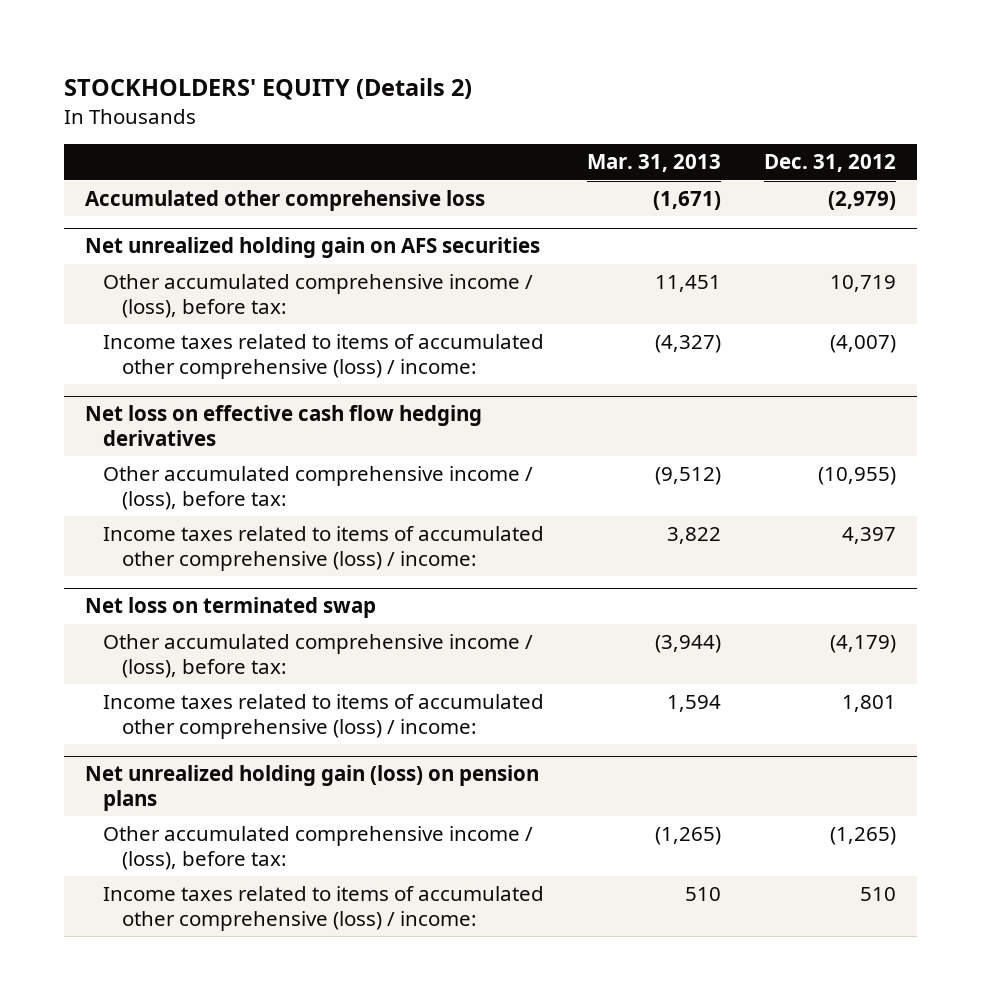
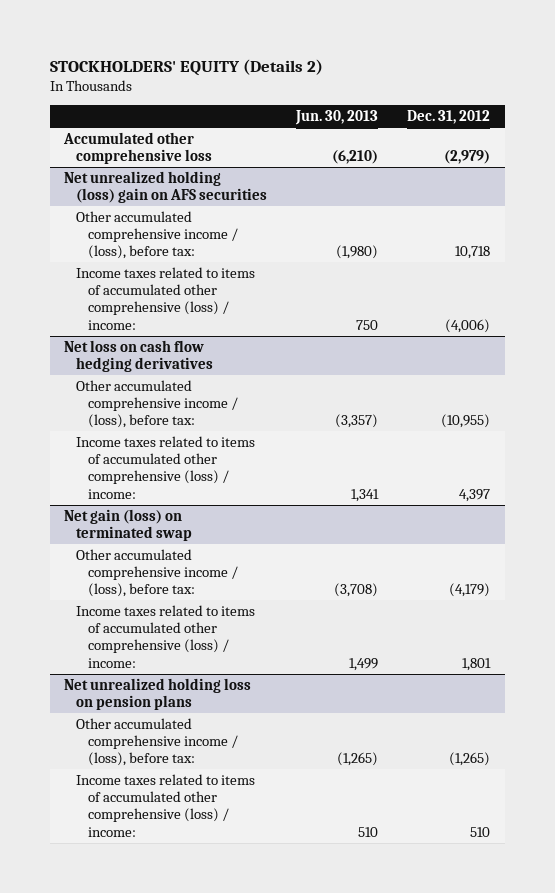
- | Mar. 31, 2013 | Dec. 31, 2012
+ | Jun. 30, 2013 | Dec. 31, 2012
- Net unrealized holding gain on AFS securities
- Other accumulated comprehensive income / (loss), before tax: | 11,451 | 10,719
- Income taxes related to items of accumulated other comprehensive (loss) / income: | (4,327) | (4,007)
- Net loss on effective cash flow hedging derivatives
+ Net unrealized holding (loss) gain on AFS securities
+ Other accumulated comprehensive income / (loss), before tax: | (1,980) | 10,718
+ Income taxes related to items of accumulated other comprehensive (loss) / income: | 750 | (4,006)
+ Net loss on cash flow hedging derivatives
- Net loss on terminated swap
+ Net gain (loss) on terminated swap
- Net unrealized holding gain (loss) on pension plans
+ Net unrealized holding loss on pension plans

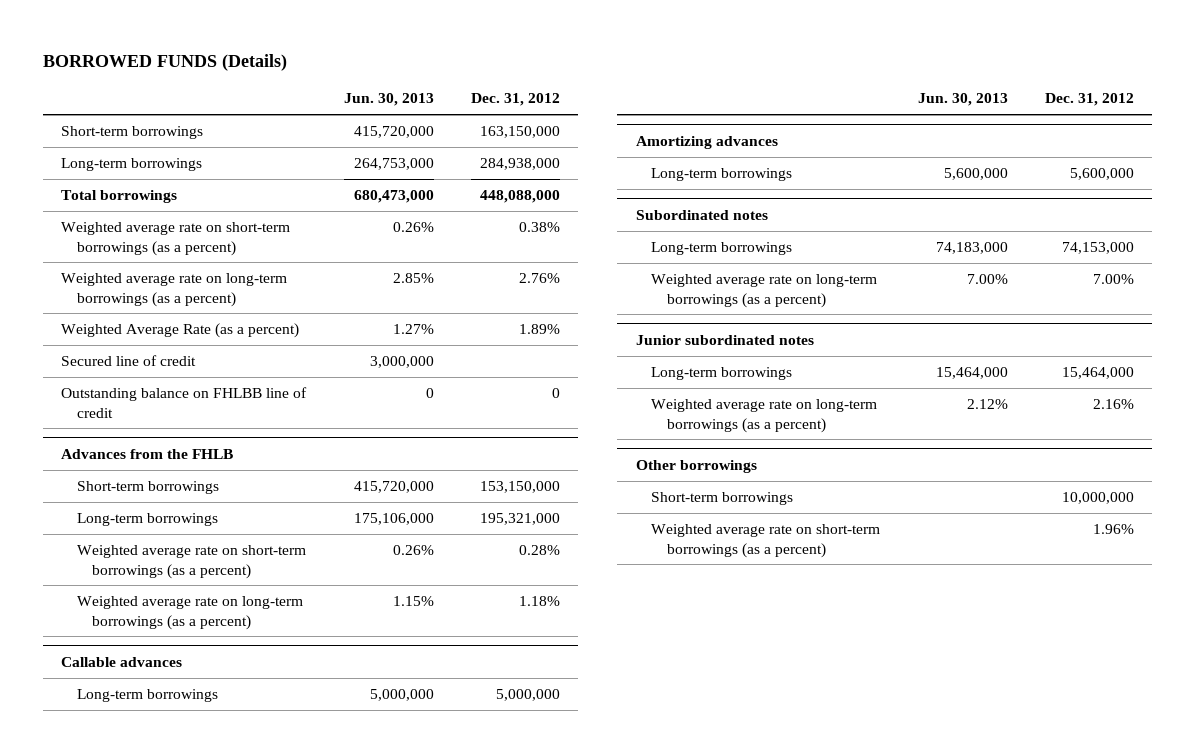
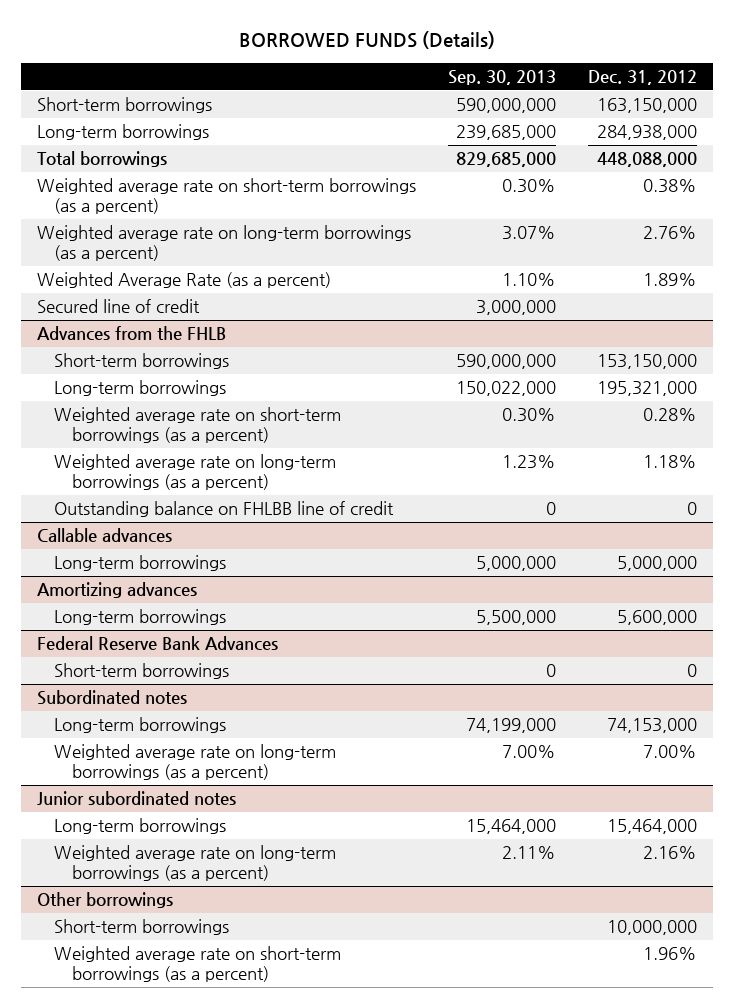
- | Jun. 30, 2013 | Dec. 31, 2012
+ | Sep. 30, 2013 | Dec. 31, 2012
- Outstanding balance on FHLBB line of credit | 0 | 0
@ Advances from the FHLB
+ Outstanding balance on FHLBB line of credit | 0 | 0
+ Federal Reserve Bank Advances
+ Short-term borrowings | 0 | 0

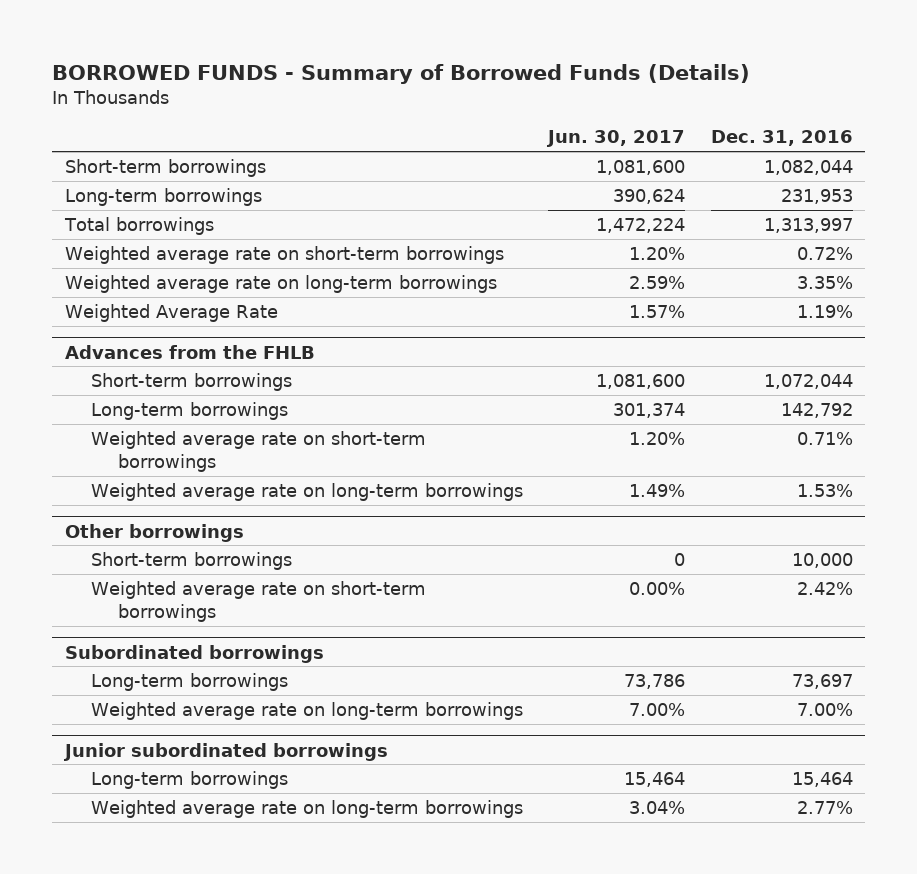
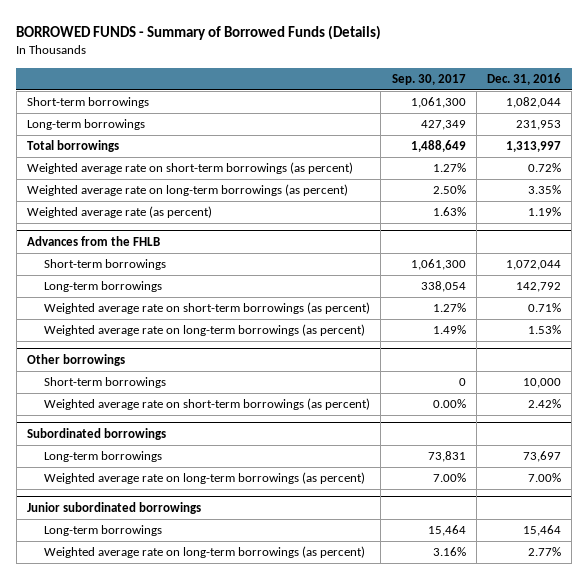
- | Jun. 30, 2017 | Dec. 31, 2016
+ | Sep. 30, 2017 | Dec. 31, 2016
- Weighted average rate on short-term borrowings | 1.20% | 0.72%
- Weighted average rate on long-term borrowings | 2.59% | 3.35%
- Weighted Average Rate | 1.57% | 1.19%
+ Weighted average rate on short-term borrowings (as percent) | 1.27% | 0.72%
+ Weighted average rate on long-term borrowings (as percent) | 2.50% | 3.35%
+ Weighted average rate (as percent) | 1.63% | 1.19%
@ Advances from the FHLB
- Weighted average rate on short-term borrowings | 1.20% | 0.71%
- Weighted average rate on long-term borrowings | 1.49% | 1.53%
+ Weighted average rate on short-term borrowings (as percent) | 1.27% | 0.71%
+ Weighted average rate on long-term borrowings (as percent) | 1.49% | 1.53%
@ Other borrowings
- Weighted average rate on short-term borrowings | 0.00% | 2.42%
+ Weighted average rate on short-term borrowings (as percent) | 0.00% | 2.42%
@ Subordinated borrowings
- Weighted average rate on long-term borrowings | 7.00% | 7.00%
+ Weighted average rate on long-term borrowings (as percent) | 7.00% | 7.00%
@ Junior subordinated borrowings
- Weighted average rate on long-term borrowings | 3.04% | 2.77%
+ Weighted average rate on long-term borrowings (as percent) | 3.16% | 2.77%

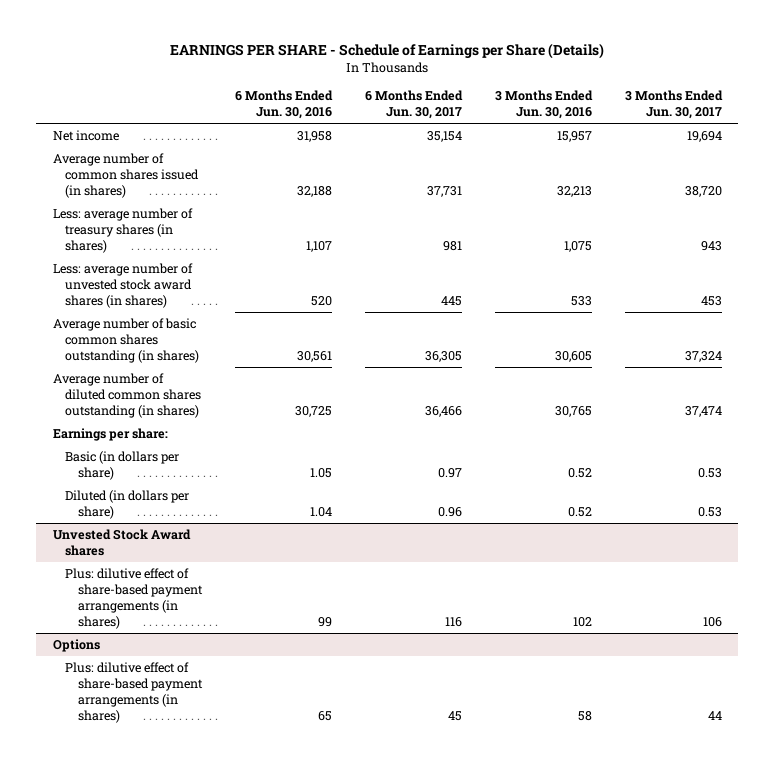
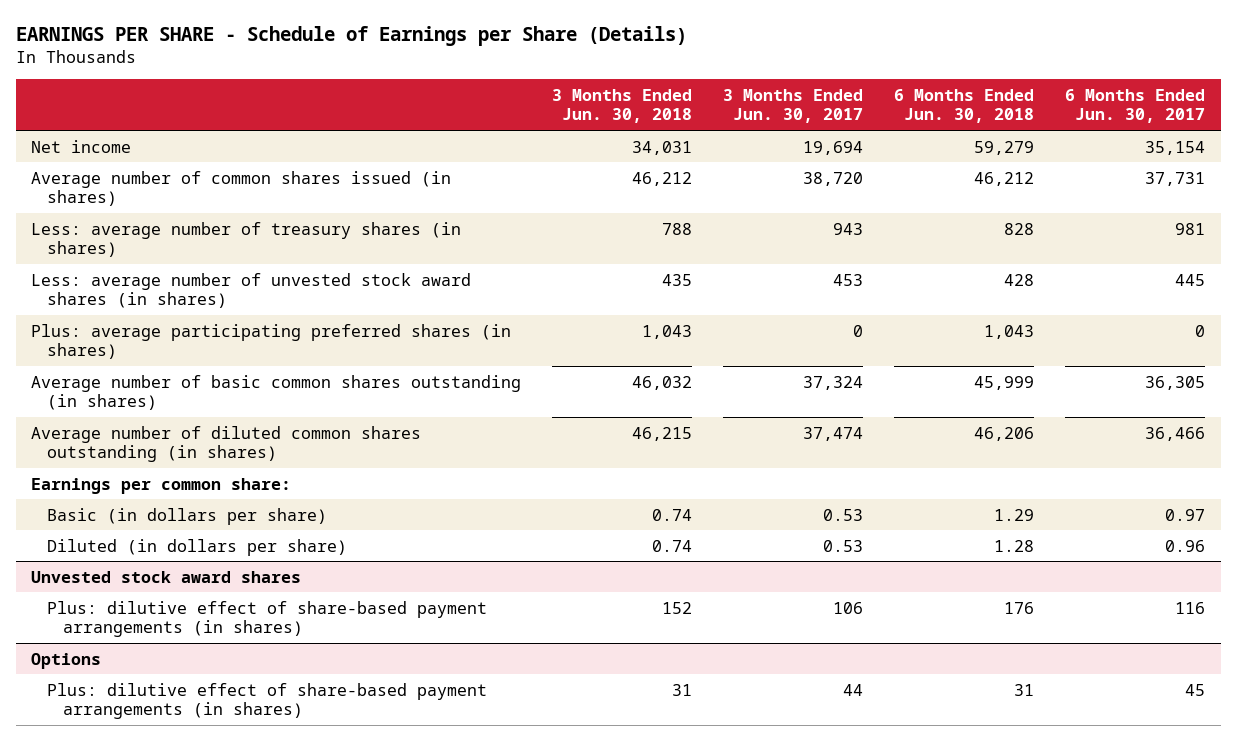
- | 6 Months Ended Jun. 30, 2016 | 6 Months Ended Jun. 30, 2017 | 3 Months Ended Jun. 30, 2016 | 3 Months Ended Jun. 30, 2017
+ | 3 Months Ended Jun. 30, 2018 | 3 Months Ended Jun. 30, 2017 | 6 Months Ended Jun. 30, 2018 | 6 Months Ended Jun. 30, 2017
+ Plus: average participating preferred shares (in shares) | 1,043 | 0 | 1,043 | 0
- Earnings per share:
+ Earnings per common share:
- Unvested Stock Award shares
+ Unvested stock award shares

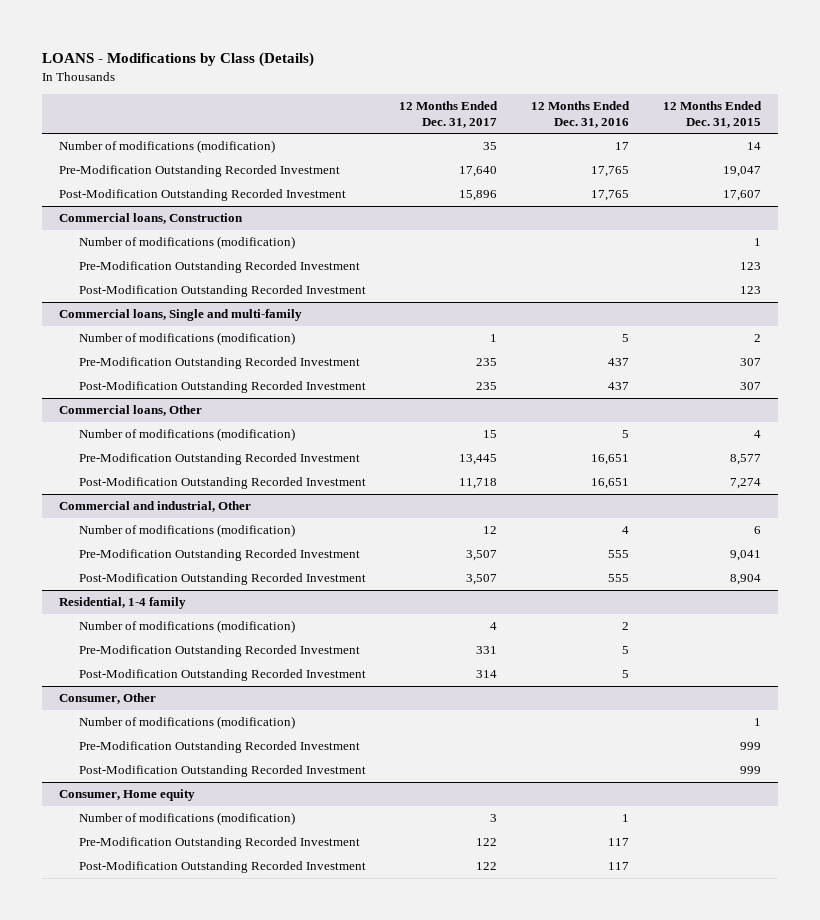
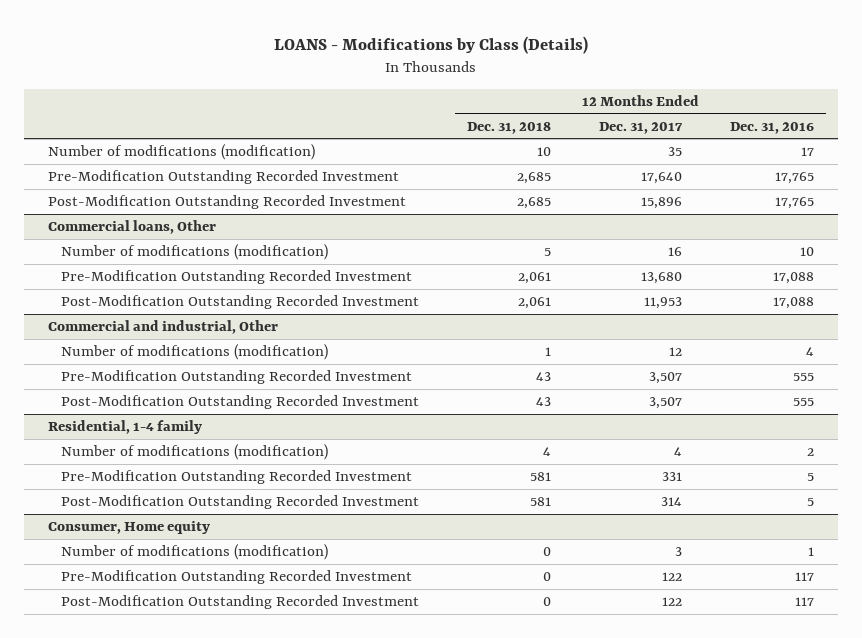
- | 12 Months Ended Dec. 31, 2017 | 12 Months Ended Dec. 31, 2016 | 12 Months Ended Dec. 31, 2015
+ | 12 Months Ended Dec. 31, 2018 | 12 Months Ended Dec. 31, 2017 | 12 Months Ended Dec. 31, 2016
- Commercial loans, Construction
- Number of modifications (modification) | | | 1
- Pre-Modification Outstanding Recorded Investment | | | 123
- Post-Modification Outstanding Recorded Investment | | | 123
- Commercial loans, Single and multi-family
- Number of modifications (modification) | 1 | 5 | 2
- Pre-Modification Outstanding Recorded Investment | 235 | 437 | 307
- Post-Modification Outstanding Recorded Investment | 235 | 437 | 307
@ Commercial loans, Other
- Number of modifications (modification) | 15 | 5 | 4
- Pre-Modification Outstanding Recorded Investment | 13,445 | 16,651 | 8,577
- Post-Modification Outstanding Recorded Investment | 11,718 | 16,651 | 7,274
+ Number of modifications (modification) | 5 | 16 | 10
+ Pre-Modification Outstanding Recorded Investment | 2,061 | 13,680 | 17,088
+ Post-Modification Outstanding Recorded Investment | 2,061 | 11,953 | 17,088
- Consumer, Other
- Number of modifications (modification) | | | 1
- Pre-Modification Outstanding Recorded Investment | | | 999
- Post-Modification Outstanding Recorded Investment | | | 999

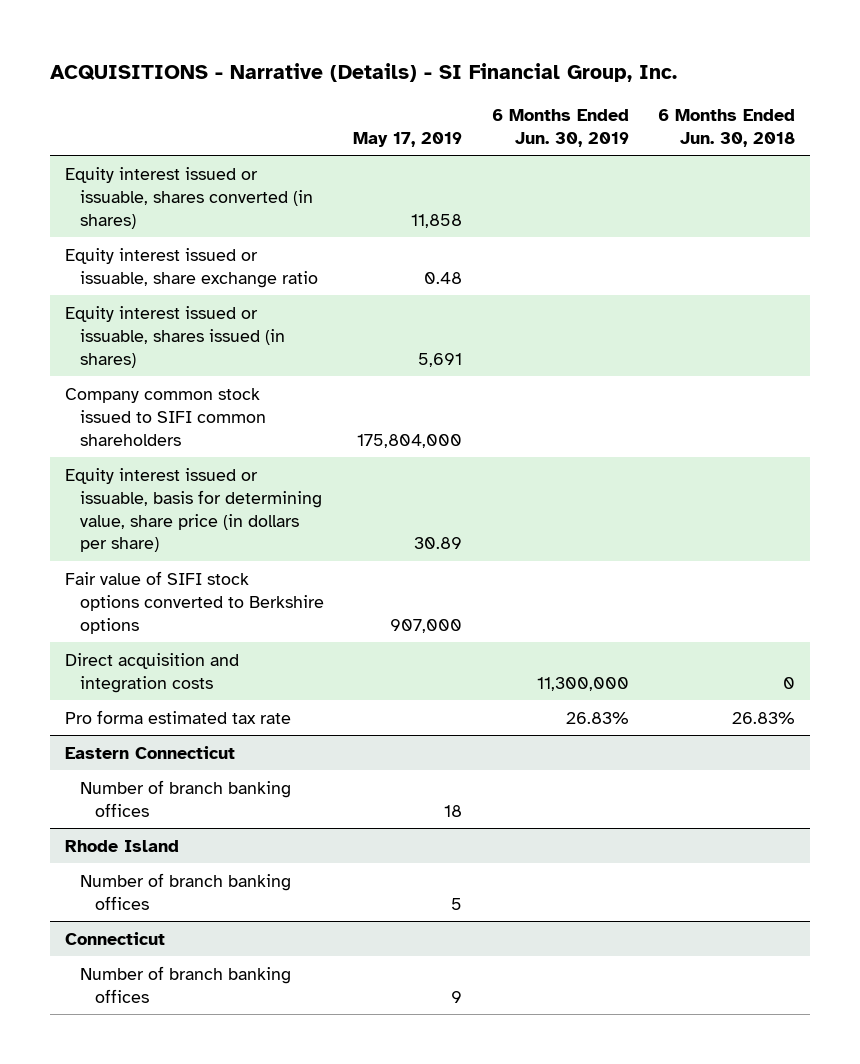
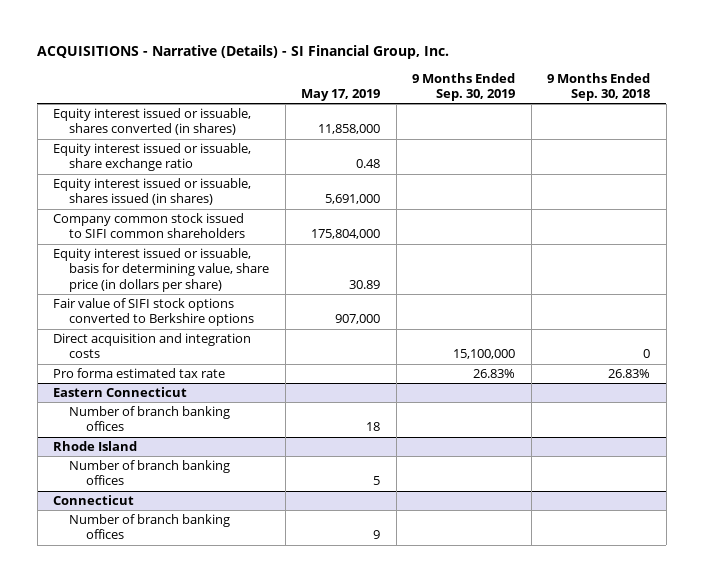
- | May 17, 2019 | 6 Months Ended Jun. 30, 2019 | 6 Months Ended Jun. 30, 2018
+ | May 17, 2019 | 9 Months Ended Sep. 30, 2019 | 9 Months Ended Sep. 30, 2018
- Equity interest issued or issuable, shares converted (in shares) | 11,858 | |
+ Equity interest issued or issuable, shares converted (in shares) | 11,858,000 | |
- Equity interest issued or issuable, shares issued (in shares) | 5,691 | |
+ Equity interest issued or issuable, shares issued (in shares) | 5,691,000 | |

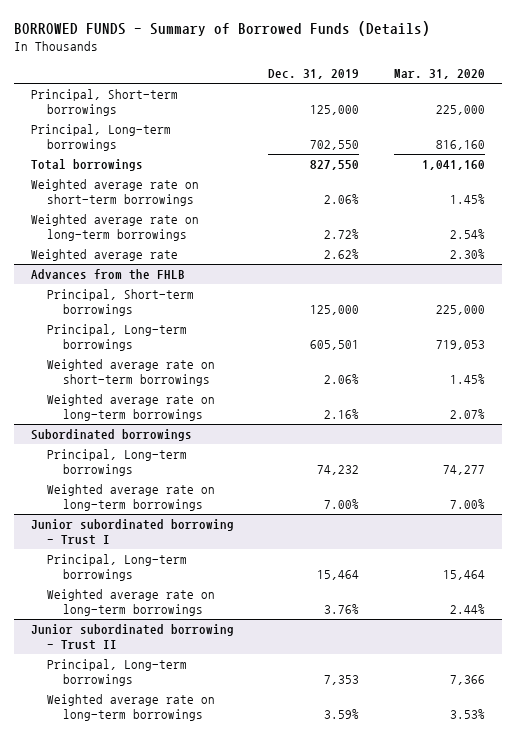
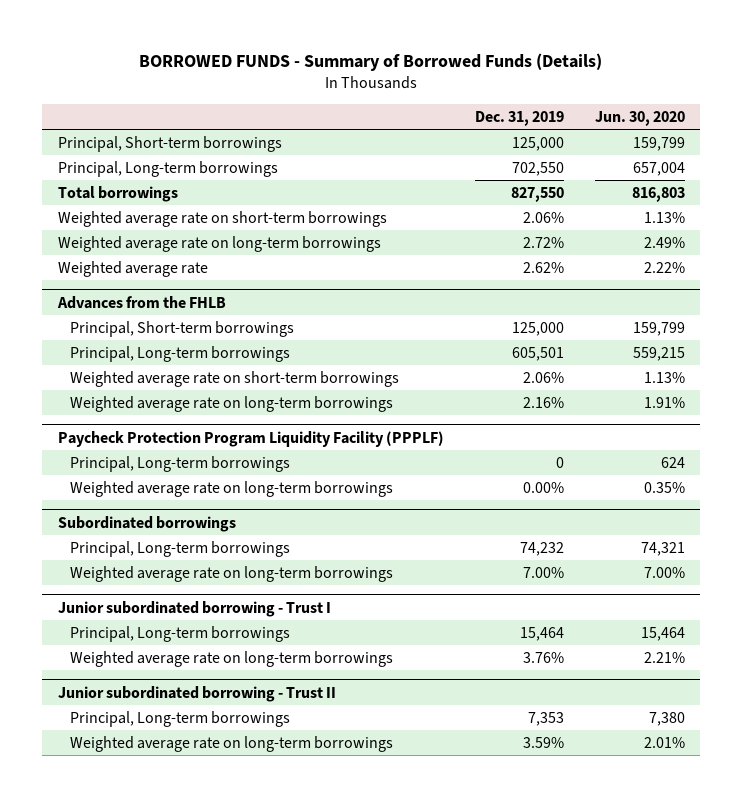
- | Dec. 31, 2019 | Mar. 31, 2020
+ | Dec. 31, 2019 | Jun. 30, 2020
+ Paycheck Protection Program Liquidity Facility (PPPLF)
+ Principal, Long-term borrowings | 0 | 624
+ Weighted average rate on long-term borrowings | 0.00% | 0.35%

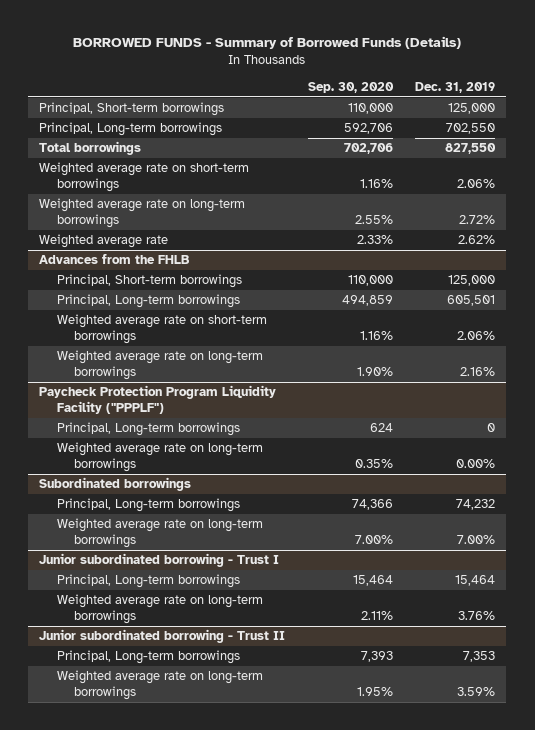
- | Dec. 31, 2019 | Jun. 30, 2020
+ | Sep. 30, 2020 | Dec. 31, 2019
- Paycheck Protection Program Liquidity Facility (PPPLF)
+ Paycheck Protection Program Liquidity Facility ("PPPLF")

